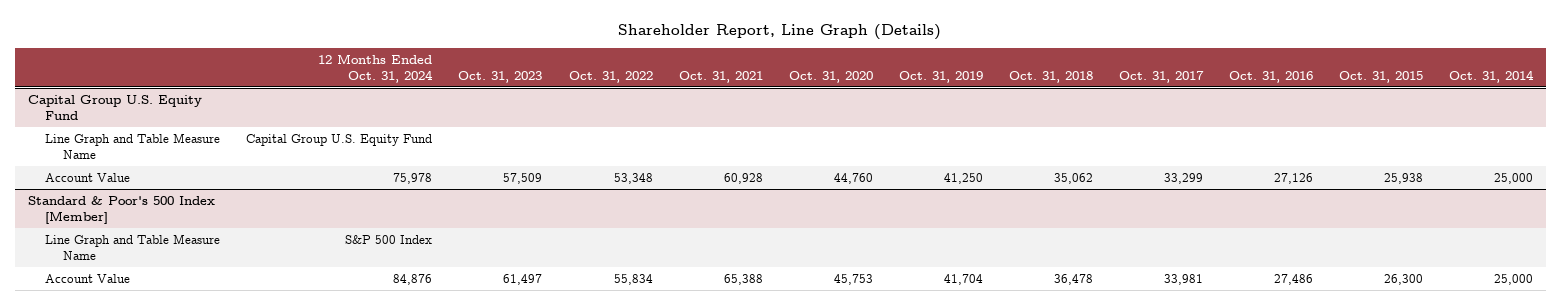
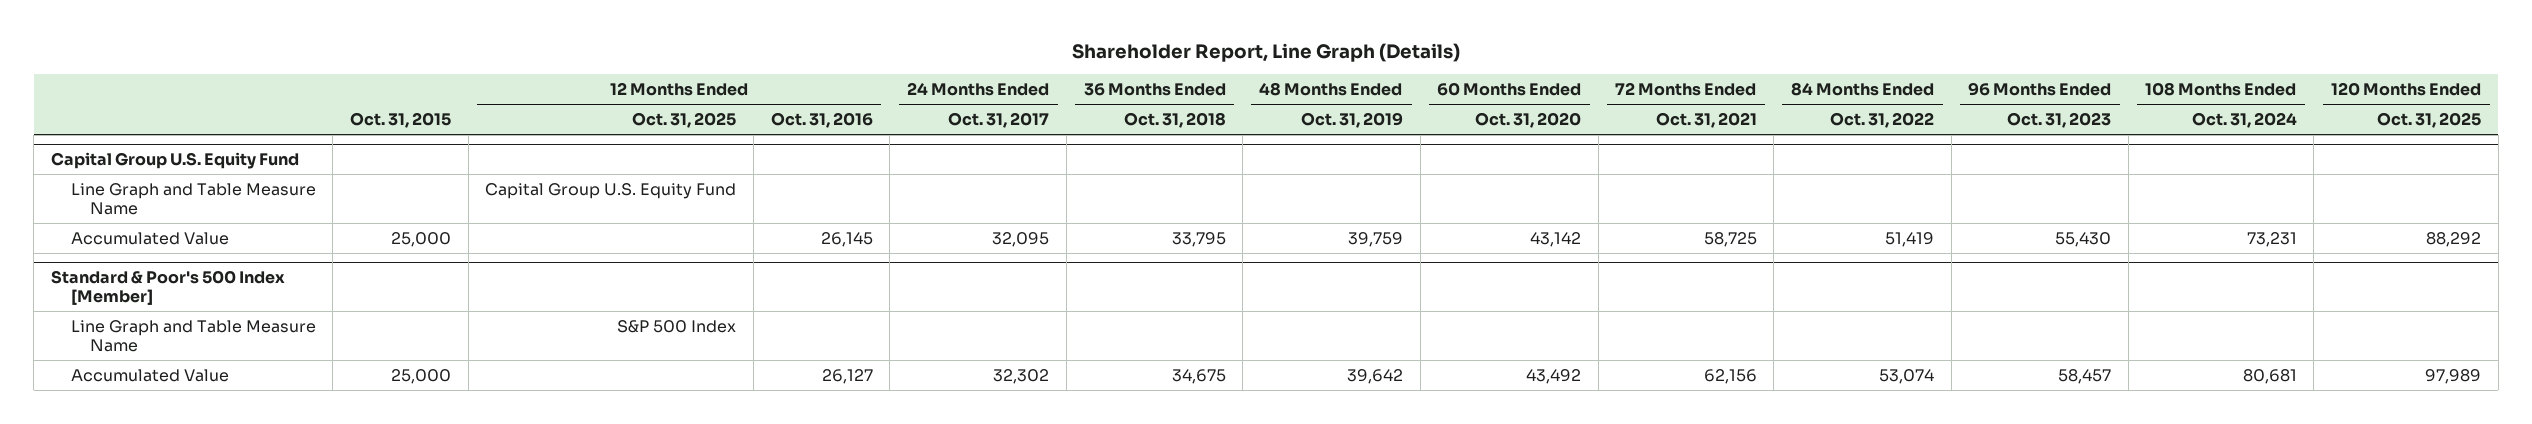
- | 12 Months Ended Oct. 31, 2024 | Oct. 31, 2023 | Oct. 31, 2022 | Oct. 31, 2021 | Oct. 31, 2020 | Oct. 31, 2019 | Oct. 31, 2018 | Oct. 31, 2017 | Oct. 31, 2016 | Oct. 31, 2015 | Oct. 31, 2014
+ | Oct. 31, 2015 | 12 Months Ended Oct. 31, 2025 | 12 Months Ended Oct. 31, 2016 | 24 Months Ended Oct. 31, 2017 | 36 Months Ended Oct. 31, 2018 | 48 Months Ended Oct. 31, 2019 | 60 Months Ended Oct. 31, 2020 | 72 Months Ended Oct. 31, 2021 | 84 Months Ended Oct. 31, 2022 | 96 Months Ended Oct. 31, 2023 | 108 Months Ended Oct. 31, 2024 | 120 Months Ended Oct. 31, 2025
@ Capital Group U.S. Equity Fund
- Account Value | 75,978 | 57,509 | 53,348 | 60,928 | 44,760 | 41,250 | 35,062 | 33,299 | 27,126 | 25,938 | 25,000
+ Accumulated Value | 25,000 | | 26,145 | 32,095 | 33,795 | 39,759 | 43,142 | 58,725 | 51,419 | 55,430 | 73,231 | 88,292
@ Standard & Poor's 500 Index [Member]
- Account Value | 84,876 | 61,497 | 55,834 | 65,388 | 45,753 | 41,704 | 36,478 | 33,981 | 27,486 | 26,300 | 25,000
+ Accumulated Value | 25,000 | | 26,127 | 32,302 | 34,675 | 39,642 | 43,492 | 62,156 | 53,074 | 58,457 | 80,681 | 97,989

